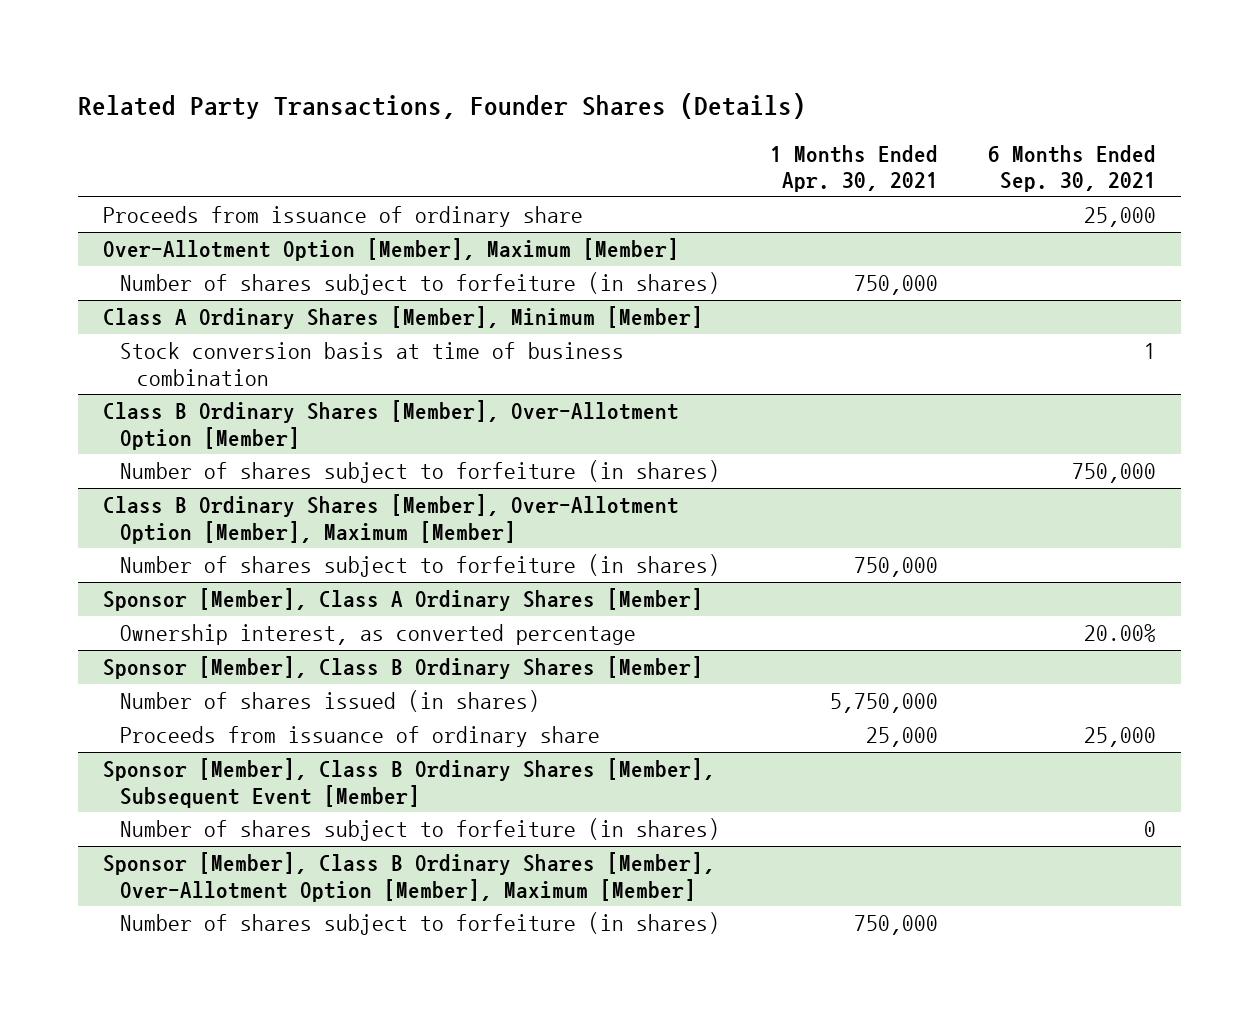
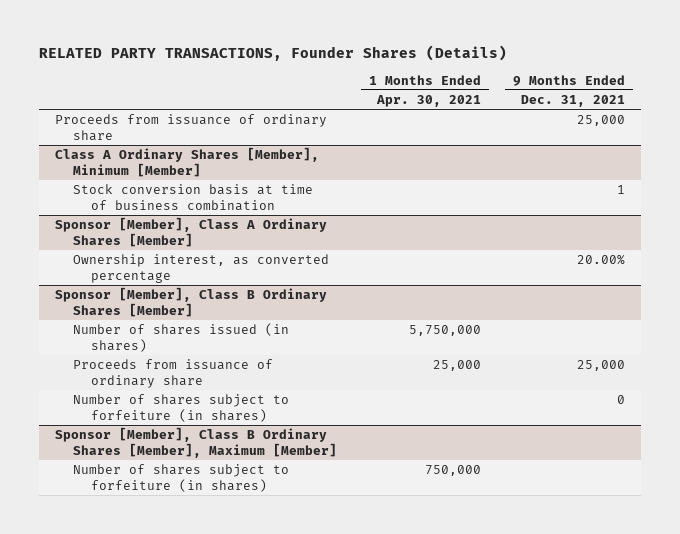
- Related Party Transactions, Founder Shares (Details)
+ RELATED PARTY TRANSACTIONS, Founder Shares (Details)
- | 1 Months Ended Apr. 30, 2021 | 6 Months Ended Sep. 30, 2021
+ | 1 Months Ended Apr. 30, 2021 | 9 Months Ended Dec. 31, 2021
- Over-Allotment Option [Member], Maximum [Member]
- Number of shares subject to forfeiture (in shares) | 750,000 |
- Class B Ordinary Shares [Member], Over-Allotment Option [Member]
- Number of shares subject to forfeiture (in shares) | | 750,000
- Class B Ordinary Shares [Member], Over-Allotment Option [Member], Maximum [Member]
- Number of shares subject to forfeiture (in shares) | 750,000 |
- Sponsor [Member], Class B Ordinary Shares [Member], Subsequent Event [Member]
- Number of shares subject to forfeiture (in shares) | | 0
- Sponsor [Member], Class B Ordinary Shares [Member], Over-Allotment Option [Member], Maximum [Member]
@ Sponsor [Member], Class B Ordinary Shares [Member]
+ Number of shares subject to forfeiture (in shares) | | 0
+ Sponsor [Member], Class B Ordinary Shares [Member], Maximum [Member]

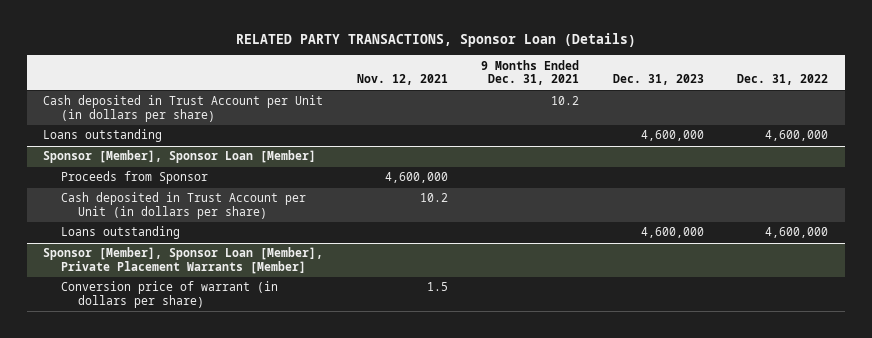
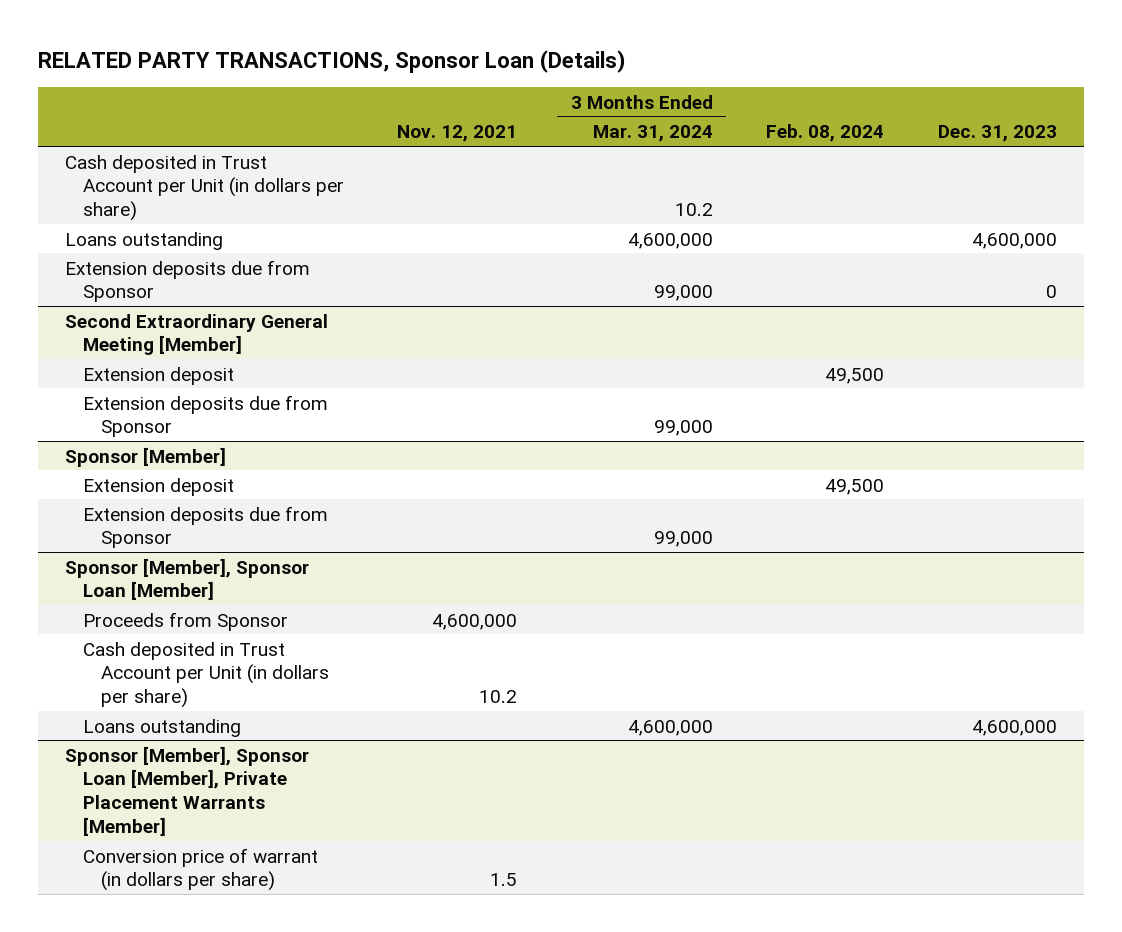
- | Nov. 12, 2021 | 9 Months Ended Dec. 31, 2021 | Dec. 31, 2023 | Dec. 31, 2022
+ | Nov. 12, 2021 | 3 Months Ended Mar. 31, 2024 | Feb. 08, 2024 | Dec. 31, 2023
+ Extension deposits due from Sponsor | | 99,000 | | 0
+ Second Extraordinary General Meeting [Member]
+ Extension deposit | | | 49,500 |
+ Extension deposits due from Sponsor | | 99,000 | |
+ Sponsor [Member]
+ Extension deposit | | | 49,500 |
+ Extension deposits due from Sponsor | | 99,000 | |

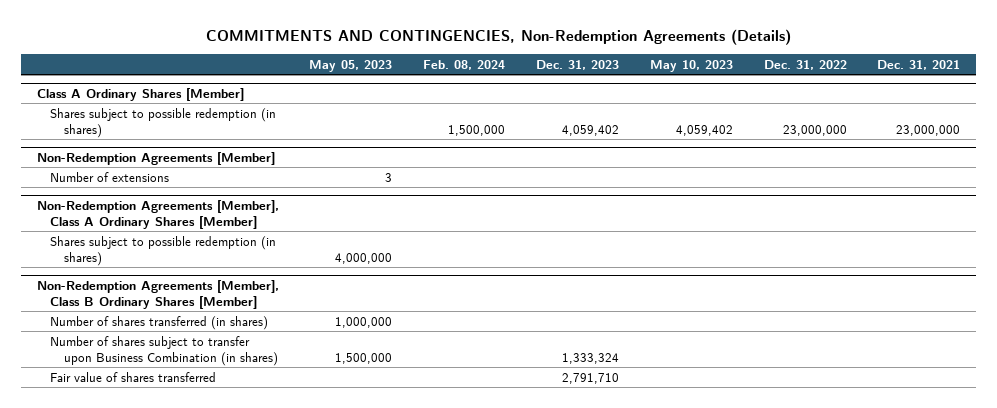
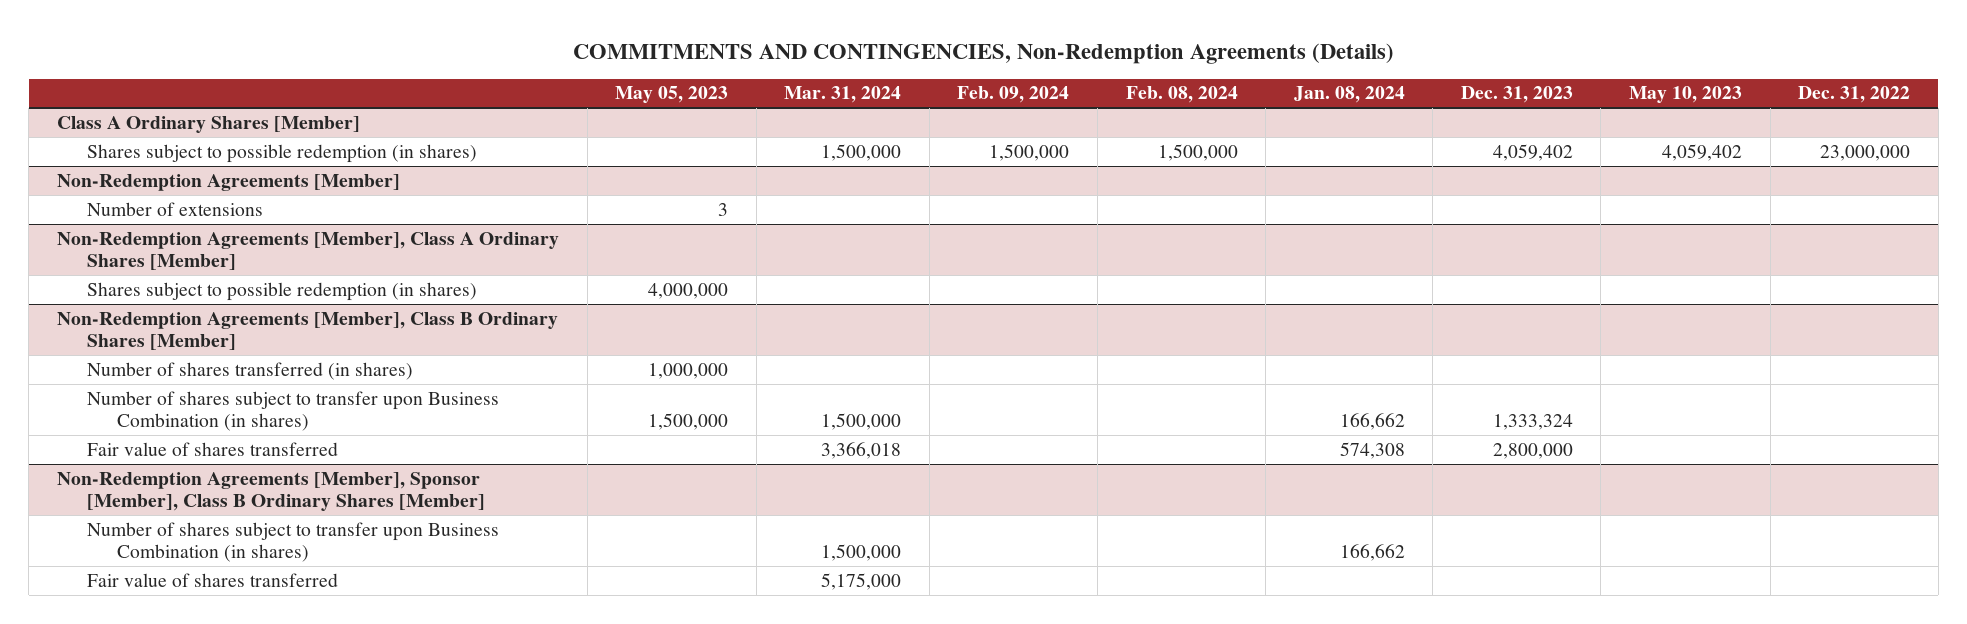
- | May 05, 2023 | Feb. 08, 2024 | Dec. 31, 2023 | May 10, 2023 | Dec. 31, 2022 | Dec. 31, 2021
+ | May 05, 2023 | Mar. 31, 2024 | Feb. 09, 2024 | Feb. 08, 2024 | Jan. 08, 2024 | Dec. 31, 2023 | May 10, 2023 | Dec. 31, 2022
@ Non-Redemption Agreements [Member], Class B Ordinary Shares [Member]
- Fair value of shares transferred | | | 2,791,710 | | |
+ Fair value of shares transferred | | 3,366,018 | | | 574,308 | 2,800,000 | |
+ Non-Redemption Agreements [Member], Sponsor [Member], Class B Ordinary Shares [Member]
+ Number of shares subject to transfer upon Business Combination (in shares) | | 1,500,000 | | | 166,662 | | |
+ Fair value of shares transferred | | 5,175,000 | | | | | |

